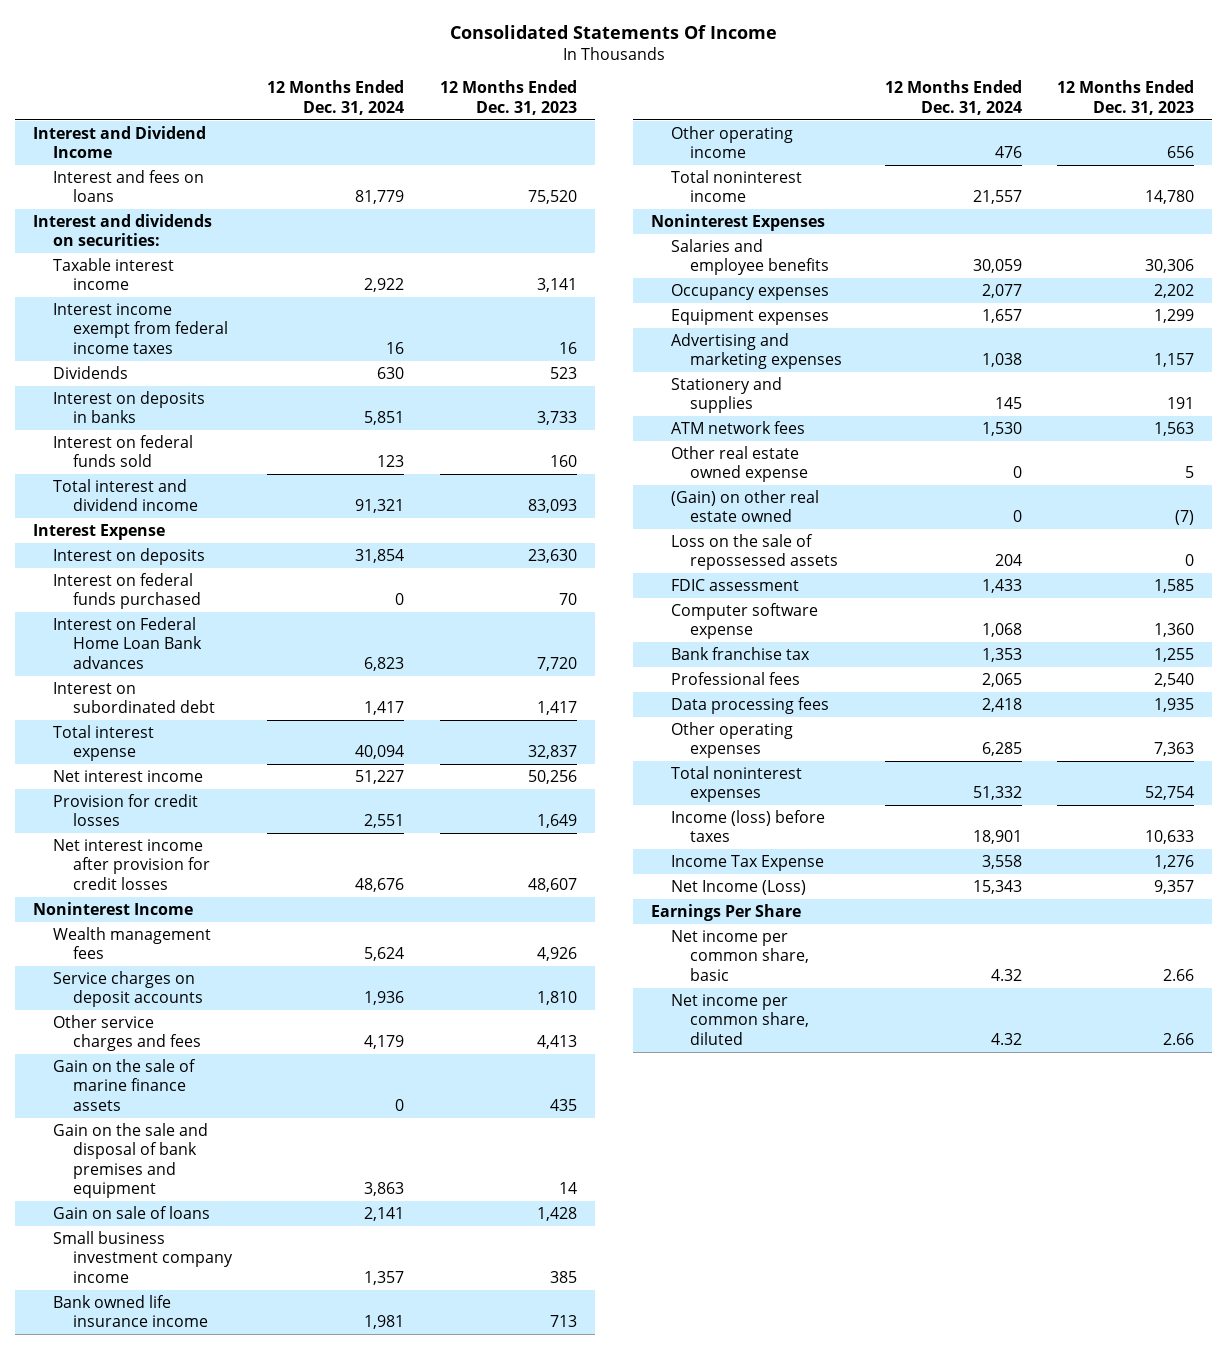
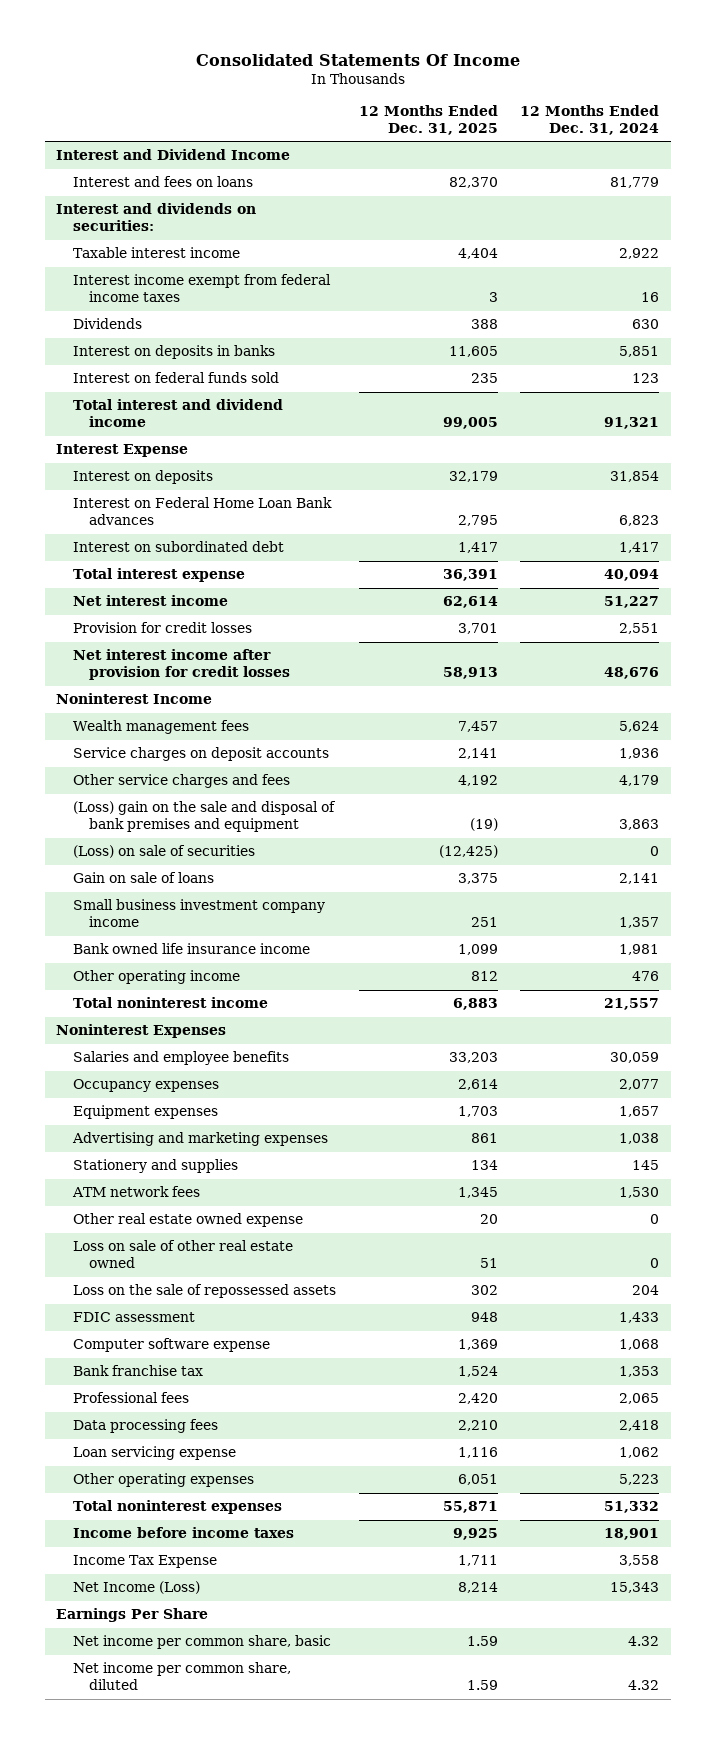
- | 12 Months Ended Dec. 31, 2024 | 12 Months Ended Dec. 31, 2023
+ | 12 Months Ended Dec. 31, 2025 | 12 Months Ended Dec. 31, 2024
- Interest on federal funds purchased | 0 | 70
- Gain on the sale of marine finance assets | 0 | 435
- Gain on the sale and disposal of bank premises and equipment | 3,863 | 14
+ (Loss) gain on the sale and disposal of bank premises and equipment | (19) | 3,863
+ (Loss) on sale of securities | (12,425) | 0
- (Gain) on other real estate owned | 0 | (7)
+ Loss on sale of other real estate owned | 51 | 0
- Other operating expenses | 6,285 | 7,363
+ Loan servicing expense | 1,116 | 1,062
+ Other operating expenses | 6,051 | 5,223
- Income (loss) before taxes | 18,901 | 10,633
+ Income before income taxes | 9,925 | 18,901

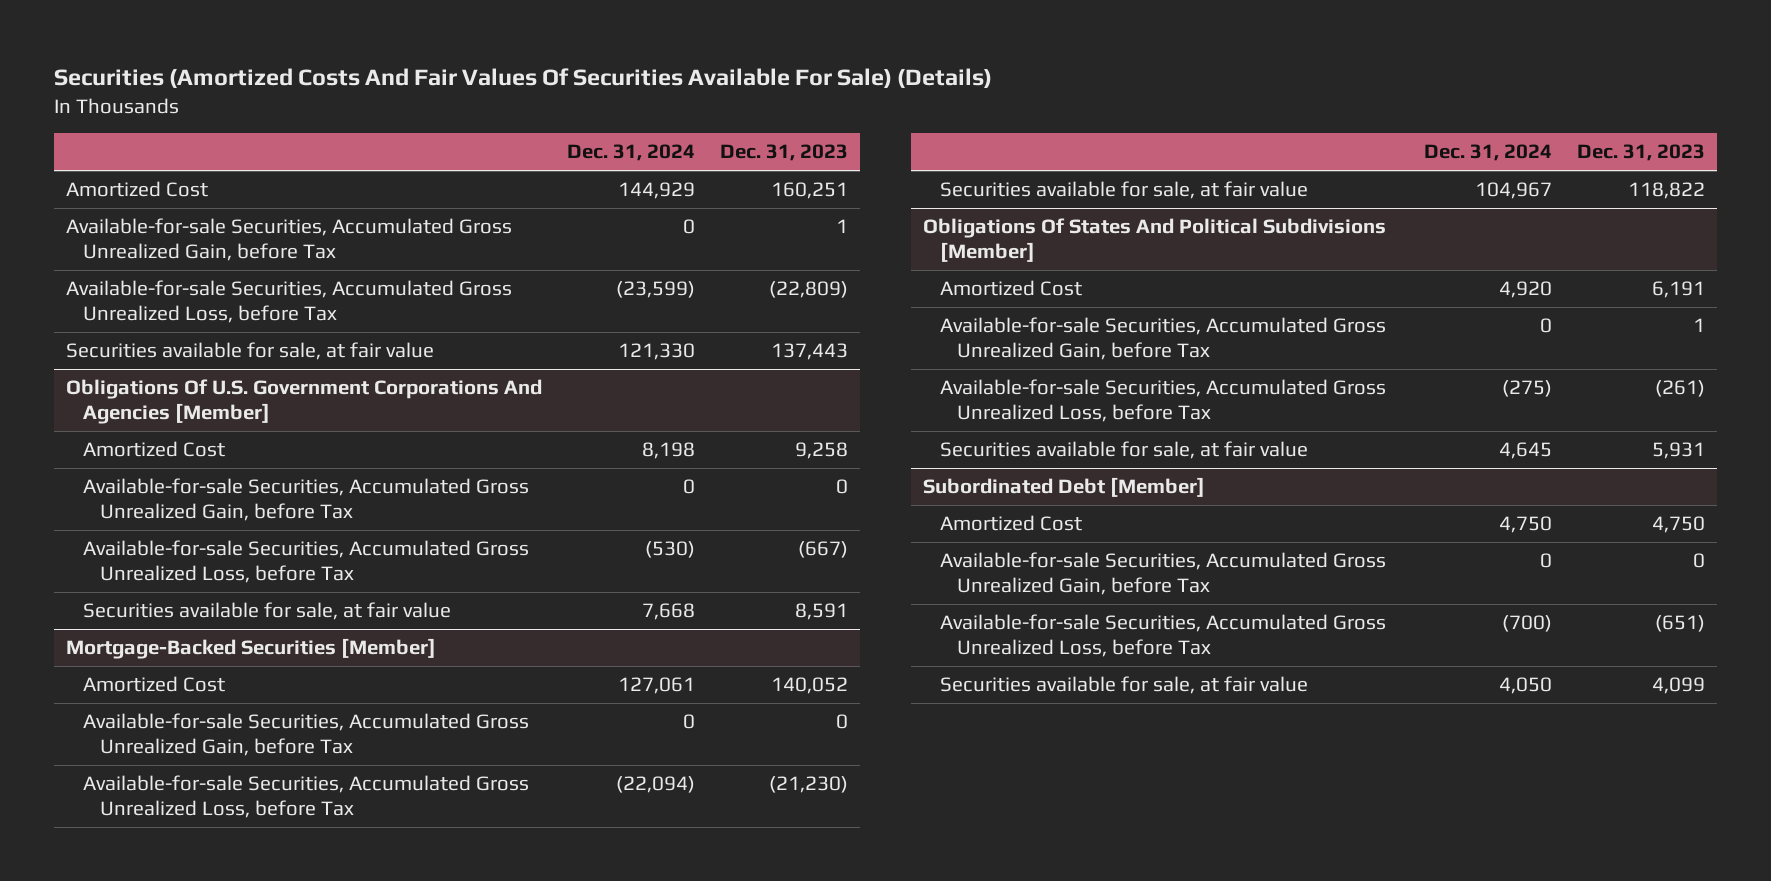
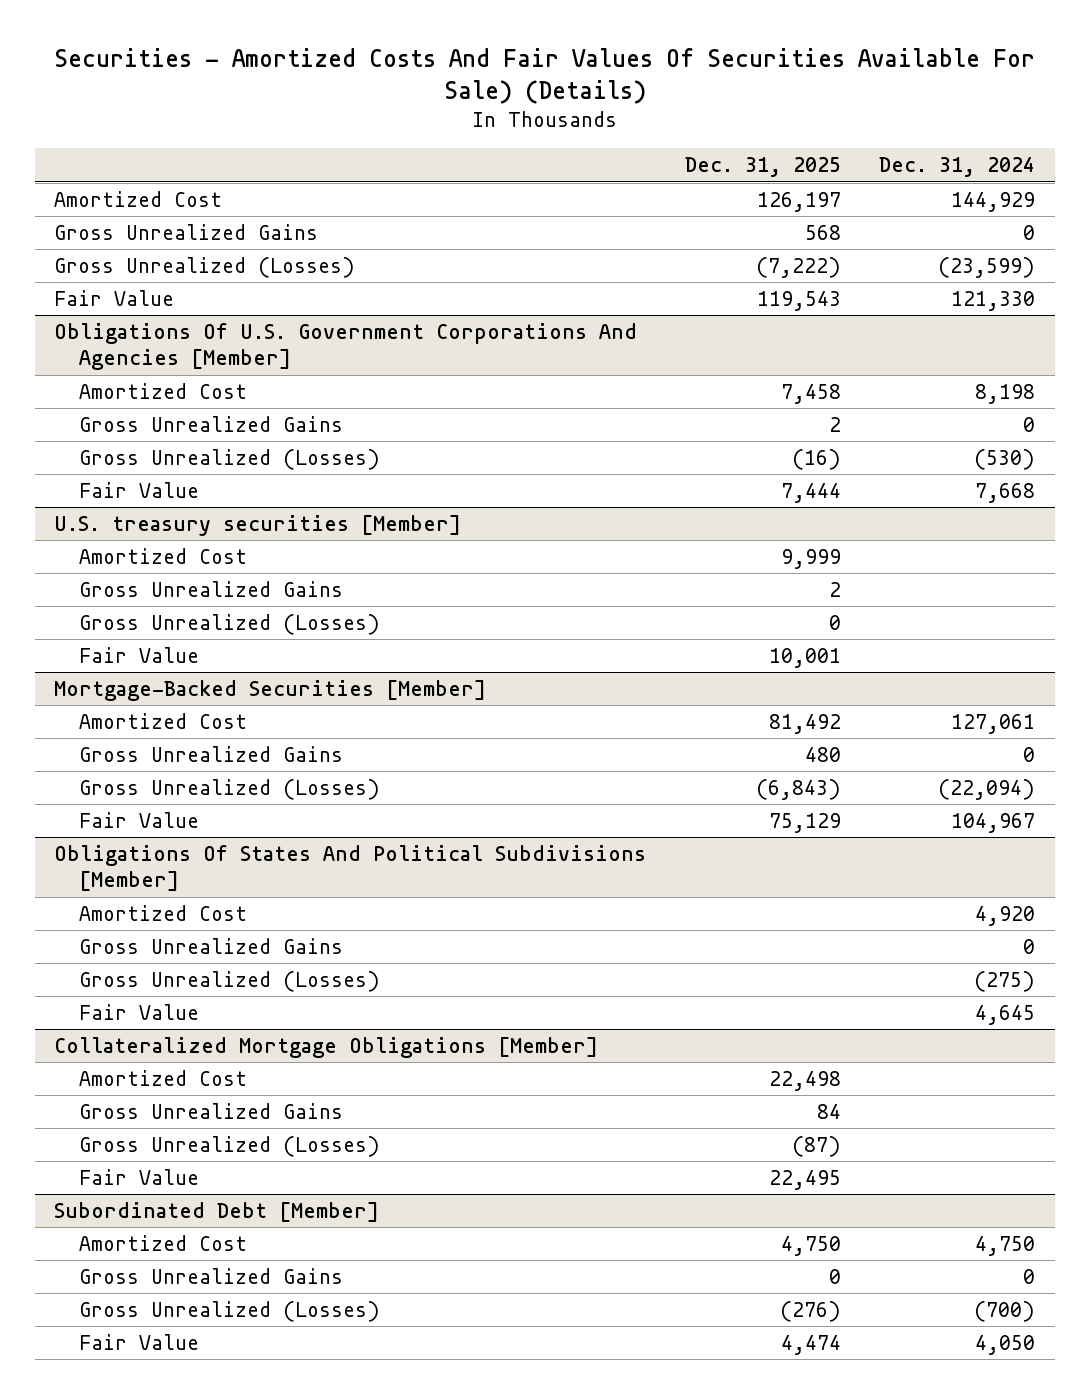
- Securities (Amortized Costs And Fair Values Of Securities Available For Sale) (Details)
+ Securities - Amortized Costs And Fair Values Of Securities Available For Sale) (Details)
- | Dec. 31, 2024 | Dec. 31, 2023
+ | Dec. 31, 2025 | Dec. 31, 2024
- Available-for-sale Securities, Accumulated Gross Unrealized Gain, before Tax | 0 | 1
- Available-for-sale Securities, Accumulated Gross Unrealized Loss, before Tax | (23,599) | (22,809)
- Securities available for sale, at fair value | 121,330 | 137,443
+ Gross Unrealized Gains | 568 | 0
+ Gross Unrealized (Losses) | (7,222) | (23,599)
+ Fair Value | 119,543 | 121,330
@ Obligations Of U.S. Government Corporations And Agencies [Member]
- Available-for-sale Securities, Accumulated Gross Unrealized Gain, before Tax | 0 | 0
- Available-for-sale Securities, Accumulated Gross Unrealized Loss, before Tax | (530) | (667)
- Securities available for sale, at fair value | 7,668 | 8,591
+ Gross Unrealized Gains | 2 | 0
+ Gross Unrealized (Losses) | (16) | (530)
+ Fair Value | 7,444 | 7,668
+ U.S. treasury securities [Member]
+ Amortized Cost | 9,999 |
+ Gross Unrealized Gains | 2 |
+ Gross Unrealized (Losses) | 0 |
+ Fair Value | 10,001 |
@ Mortgage-Backed Securities [Member]
- Available-for-sale Securities, Accumulated Gross Unrealized Gain, before Tax | 0 | 0
- Available-for-sale Securities, Accumulated Gross Unrealized Loss, before Tax | (22,094) | (21,230)
- Securities available for sale, at fair value | 104,967 | 118,822
+ Gross Unrealized Gains | 480 | 0
+ Gross Unrealized (Losses) | (6,843) | (22,094)
+ Fair Value | 75,129 | 104,967
@ Obligations Of States And Political Subdivisions [Member]
- Available-for-sale Securities, Accumulated Gross Unrealized Gain, before Tax | 0 | 1
- Available-for-sale Securities, Accumulated Gross Unrealized Loss, before Tax | (275) | (261)
- Securities available for sale, at fair value | 4,645 | 5,931
+ Gross Unrealized Gains | | 0
+ Gross Unrealized (Losses) | | (275)
+ Fair Value | | 4,645
+ Collateralized Mortgage Obligations [Member]
+ Amortized Cost | 22,498 |
+ Gross Unrealized Gains | 84 |
+ Gross Unrealized (Losses) | (87) |
+ Fair Value | 22,495 |
@ Subordinated Debt [Member]
- Available-for-sale Securities, Accumulated Gross Unrealized Gain, before Tax | 0 | 0
- Available-for-sale Securities, Accumulated Gross Unrealized Loss, before Tax | (700) | (651)
- Securities available for sale, at fair value | 4,050 | 4,099
+ Gross Unrealized Gains | 0 | 0
+ Gross Unrealized (Losses) | (276) | (700)
+ Fair Value | 4,474 | 4,050

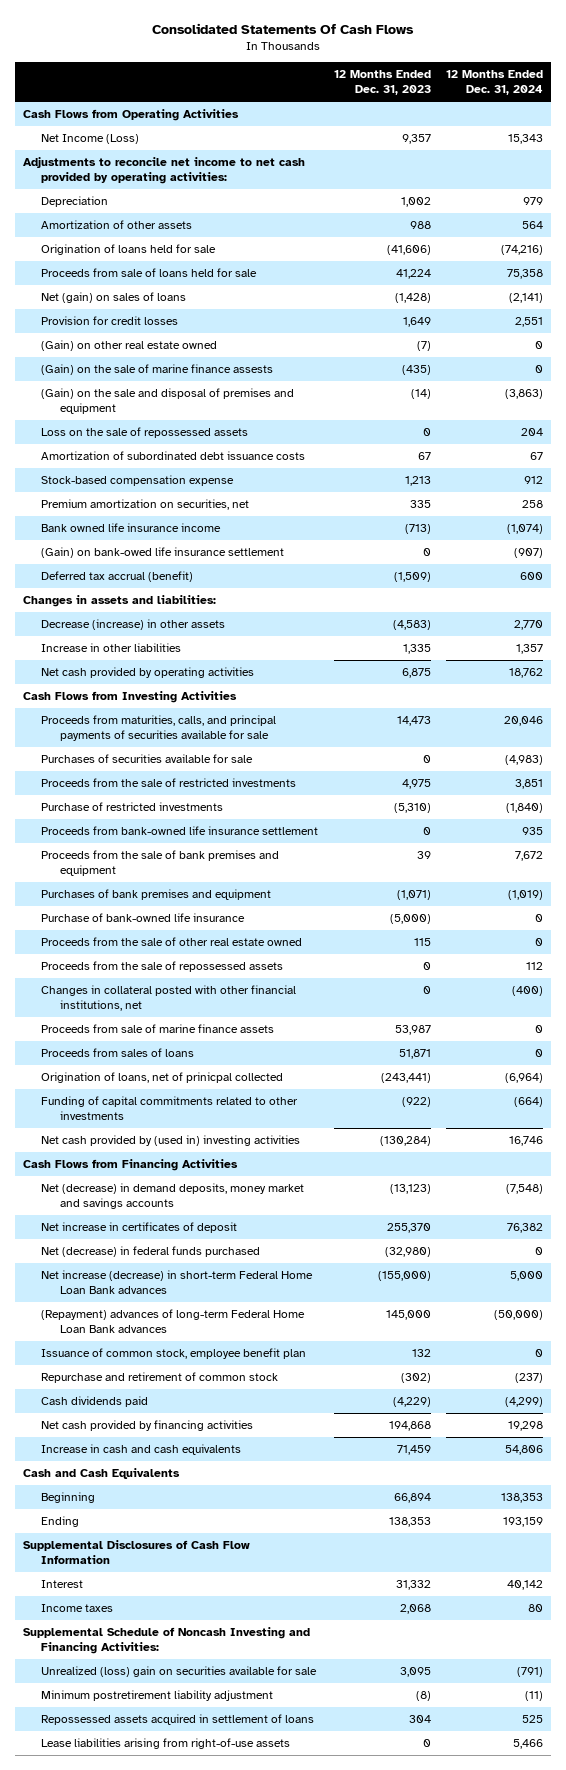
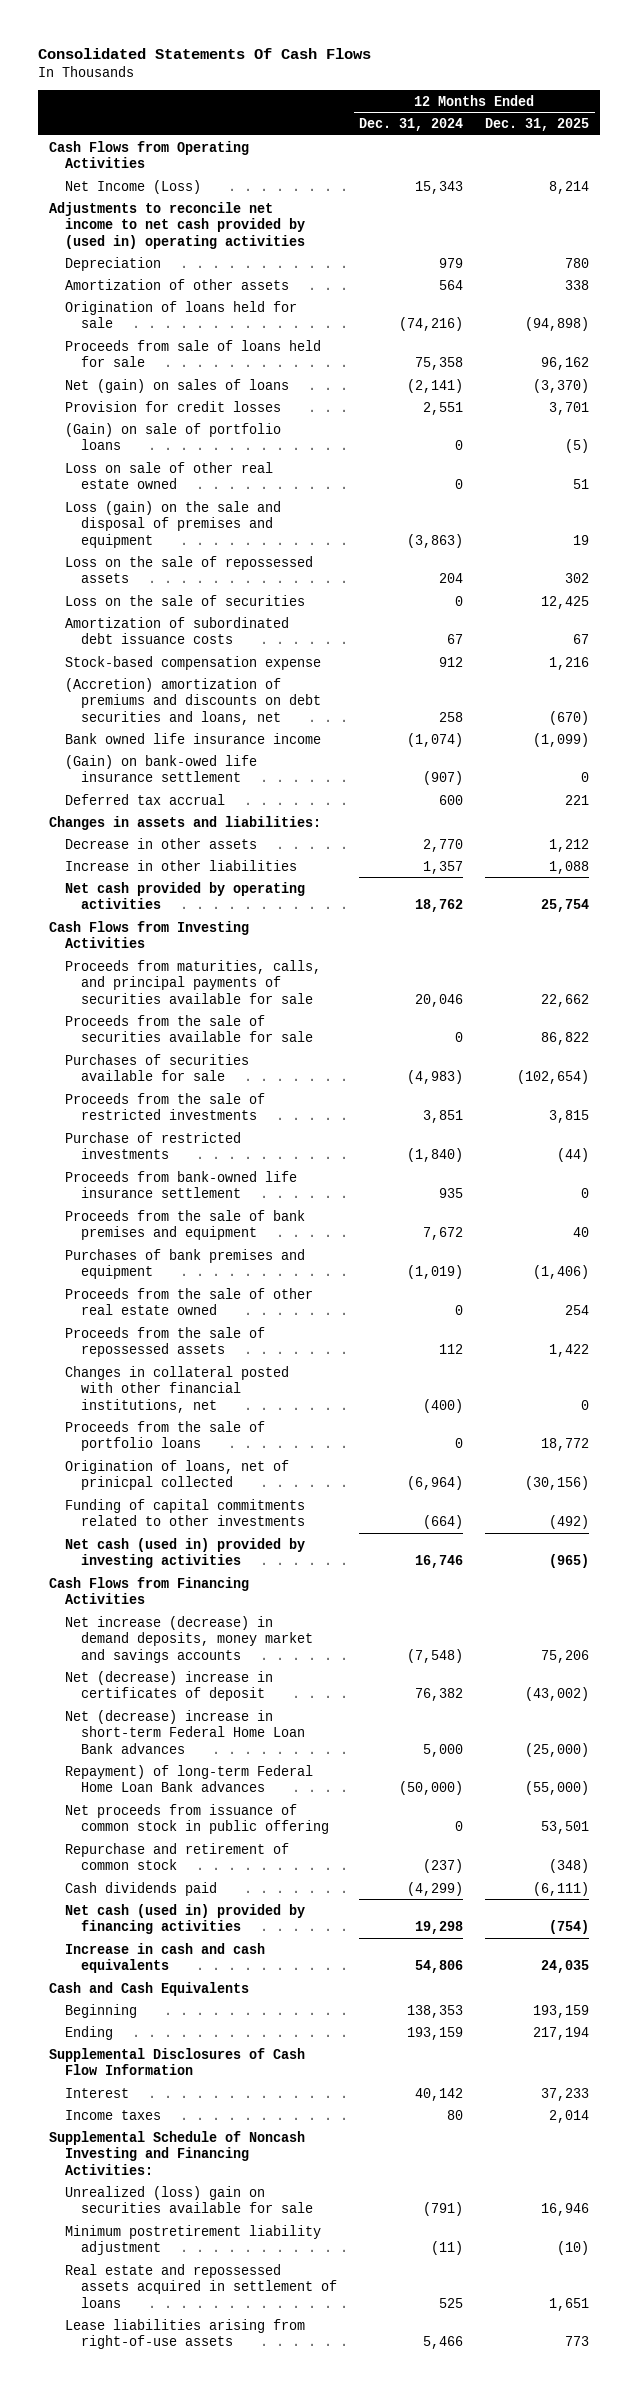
- | 12 Months Ended Dec. 31, 2023 | 12 Months Ended Dec. 31, 2024
+ | 12 Months Ended Dec. 31, 2024 | 12 Months Ended Dec. 31, 2025
- Adjustments to reconcile net income to net cash provided by operating activities:
+ Adjustments to reconcile net income to net cash provided by (used in) operating activities
- (Gain) on other real estate owned | (7) | 0
- (Gain) on the sale of marine finance assests | (435) | 0
- (Gain) on the sale and disposal of premises and equipment | (14) | (3,863)
+ (Gain) on sale of portfolio loans | 0 | (5)
+ Loss on sale of other real estate owned | 0 | 51
+ Loss (gain) on the sale and disposal of premises and equipment | (3,863) | 19
+ Loss on the sale of securities | 0 | 12,425
- Premium amortization on securities, net | 335 | 258
+ (Accretion) amortization of premiums and discounts on debt securities and loans, net | 258 | (670)
- Deferred tax accrual (benefit) | (1,509) | 600
+ Deferred tax accrual | 600 | 221
- Decrease (increase) in other assets | (4,583) | 2,770
+ Decrease in other assets | 2,770 | 1,212
+ Proceeds from the sale of securities available for sale | 0 | 86,822
- Purchase of bank-owned life insurance | (5,000) | 0
- Proceeds from sale of marine finance assets | 53,987 | 0
- Proceeds from sales of loans | 51,871 | 0
+ Proceeds from the sale of portfolio loans | 0 | 18,772
- Net cash provided by (used in) investing activities | (130,284) | 16,746
+ Net cash (used in) provided by investing activities | 16,746 | (965)
- Net (decrease) in demand deposits, money market and savings accounts | (13,123) | (7,548)
- Net increase in certificates of deposit | 255,370 | 76,382
- Net (decrease) in federal funds purchased | (32,980) | 0
- Net increase (decrease) in short-term Federal Home Loan Bank advances | (155,000) | 5,000
- (Repayment) advances of long-term Federal Home Loan Bank advances | 145,000 | (50,000)
- Issuance of common stock, employee benefit plan | 132 | 0
+ Net increase (decrease) in demand deposits, money market and savings accounts | (7,548) | 75,206
+ Net (decrease) increase in certificates of deposit | 76,382 | (43,002)
+ Net (decrease) increase in short-term Federal Home Loan Bank advances | 5,000 | (25,000)
+ Repayment) of long-term Federal Home Loan Bank advances | (50,000) | (55,000)
+ Net proceeds from issuance of common stock in public offering | 0 | 53,501
- Net cash provided by financing activities | 194,868 | 19,298
+ Net cash (used in) provided by financing activities | 19,298 | (754)
- Repossessed assets acquired in settlement of loans | 304 | 525
+ Real estate and repossessed assets acquired in settlement of loans | 525 | 1,651

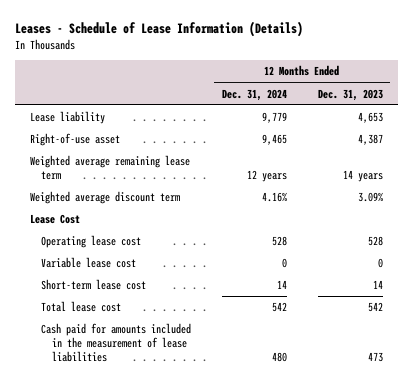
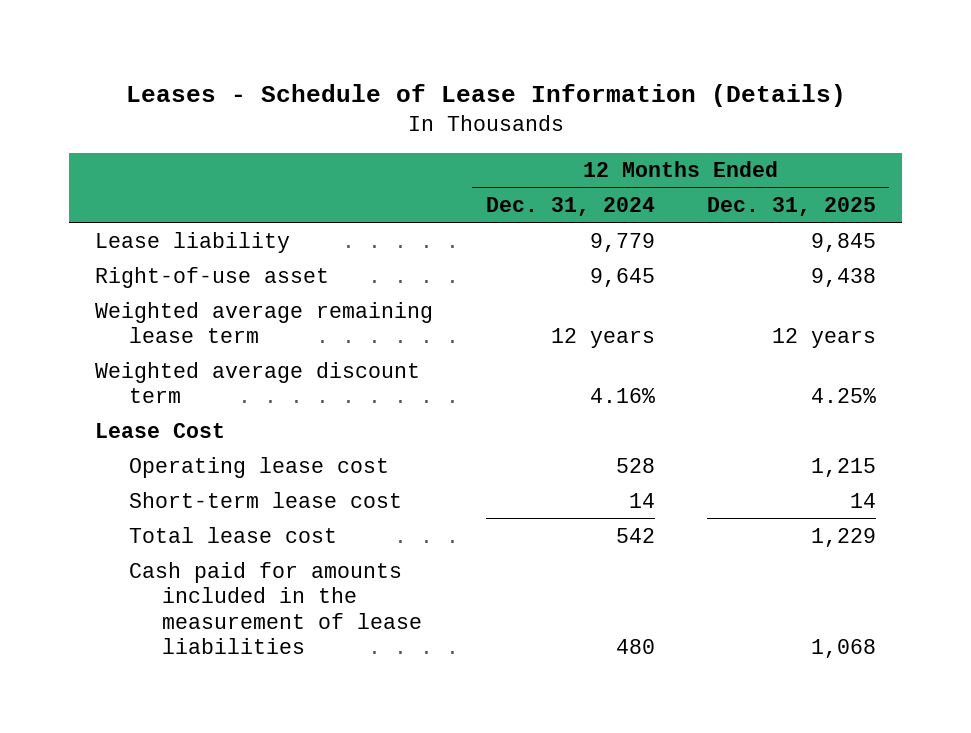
- | 12 Months Ended Dec. 31, 2024 | 12 Months Ended Dec. 31, 2023
+ | 12 Months Ended Dec. 31, 2024 | 12 Months Ended Dec. 31, 2025
- Right-of-use asset | 9,465 | 4,387
+ Right-of-use asset | 9,645 | 9,438
- Variable lease cost | 0 | 0

